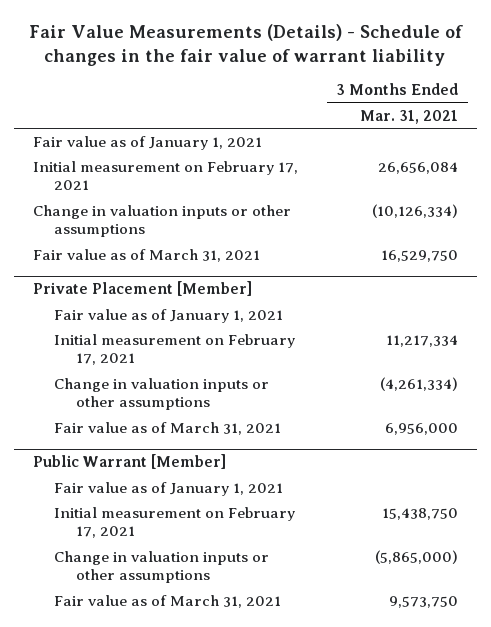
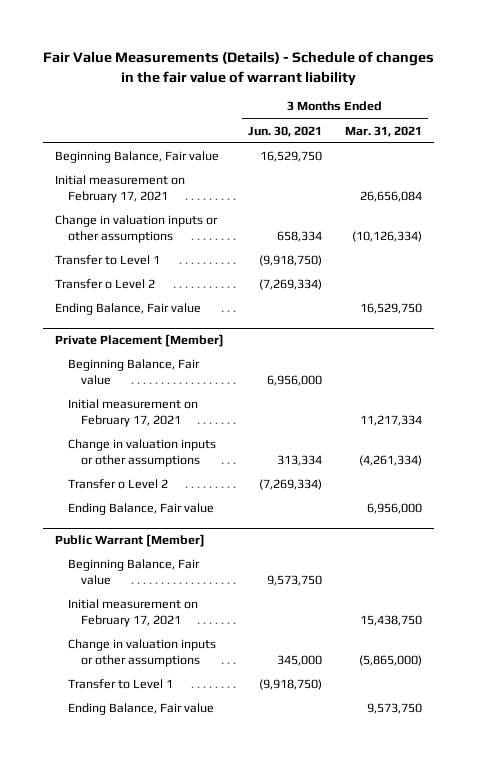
- | 3 Months Ended Mar. 31, 2021
+ | 3 Months Ended Jun. 30, 2021 | 3 Months Ended Mar. 31, 2021
- Fair value as of January 1, 2021
+ Beginning Balance, Fair value | 16,529,750 |
- Fair value as of March 31, 2021 | 16,529,750
+ Transfer to Level 1 | (9,918,750) |
+ Transfer o Level 2 | (7,269,334) |
+ Ending Balance, Fair value | | 16,529,750
@ Private Placement [Member]
- Fair value as of January 1, 2021
+ Beginning Balance, Fair value | 6,956,000 |
- Fair value as of March 31, 2021 | 6,956,000
+ Transfer o Level 2 | (7,269,334) |
+ Ending Balance, Fair value | | 6,956,000
@ Public Warrant [Member]
- Fair value as of January 1, 2021
+ Beginning Balance, Fair value | 9,573,750 |
- Fair value as of March 31, 2021 | 9,573,750
+ Transfer to Level 1 | (9,918,750) |
+ Ending Balance, Fair value | | 9,573,750

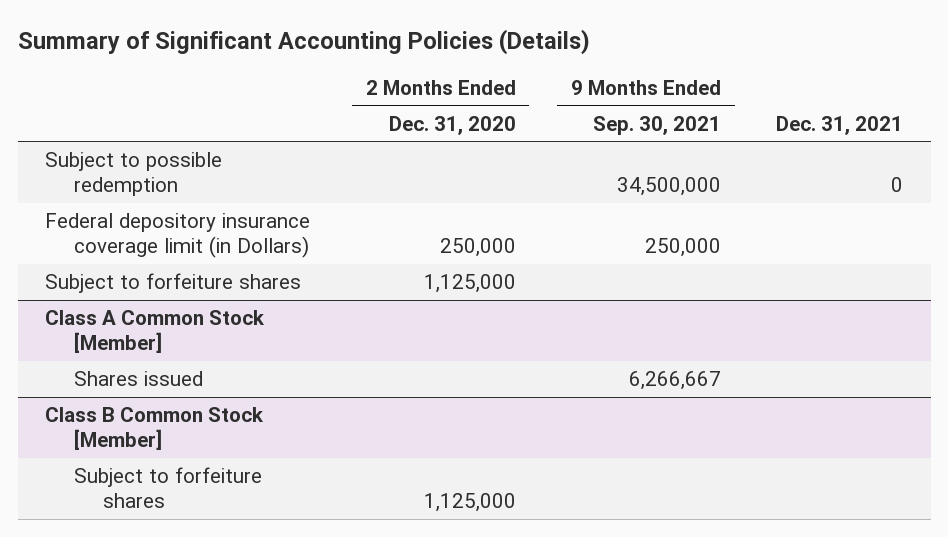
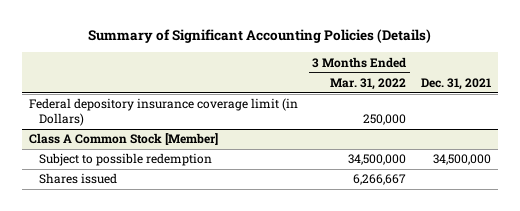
- | 2 Months Ended Dec. 31, 2020 | 9 Months Ended Sep. 30, 2021 | Dec. 31, 2021
+ | 3 Months Ended Mar. 31, 2022 | Dec. 31, 2021
- Subject to possible redemption | | 34,500,000 | 0
- Subject to forfeiture shares | 1,125,000 | |
@ Class A Common Stock [Member]
+ Subject to possible redemption | 34,500,000 | 34,500,000
- Class B Common Stock [Member]
- Subject to forfeiture shares | 1,125,000 | |

